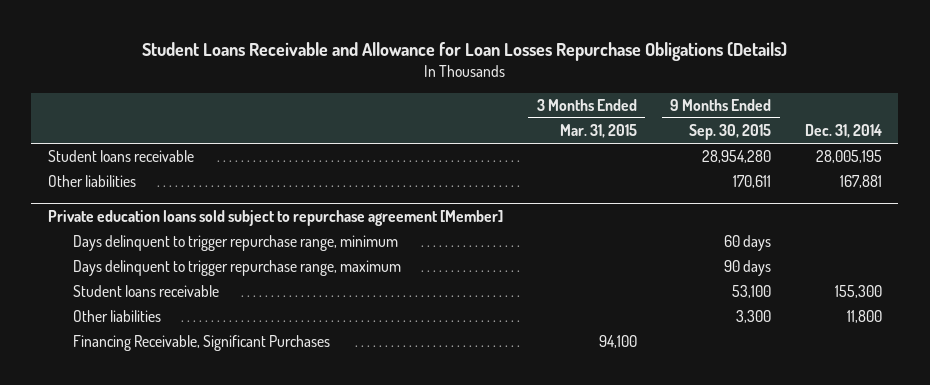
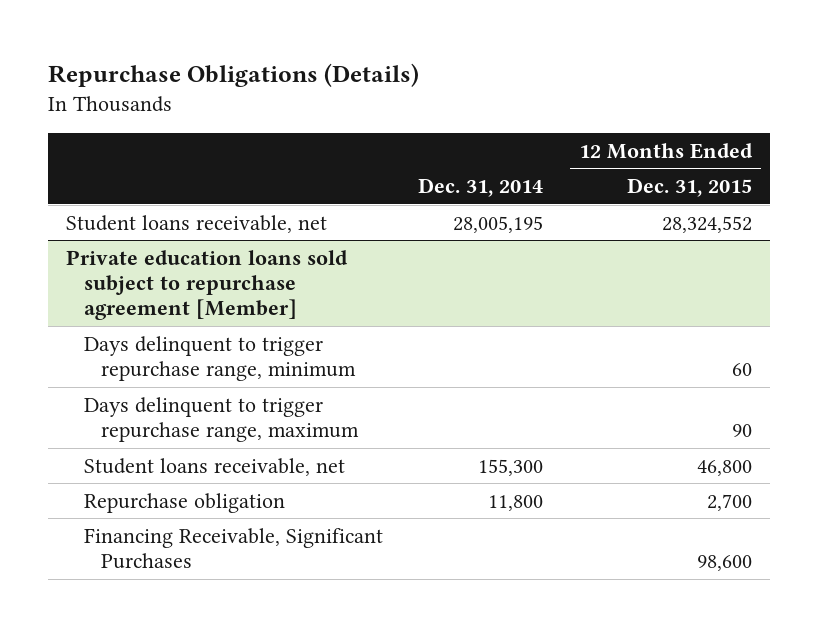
- Student Loans Receivable and Allowance for Loan Losses Repurchase Obligations (Details)
+ Repurchase Obligations (Details)
- | 3 Months Ended Mar. 31, 2015 | 9 Months Ended Sep. 30, 2015 | Dec. 31, 2014
+ | Dec. 31, 2014 | 12 Months Ended Dec. 31, 2015
- Student loans receivable | | 28,954,280 | 28,005,195
- Other liabilities | | 170,611 | 167,881
+ Student loans receivable, net | 28,005,195 | 28,324,552
@ Private education loans sold subject to repurchase agreement [Member]
- Student loans receivable | | 53,100 | 155,300
- Other liabilities | | 3,300 | 11,800
+ Student loans receivable, net | 155,300 | 46,800
+ Repurchase obligation | 11,800 | 2,700

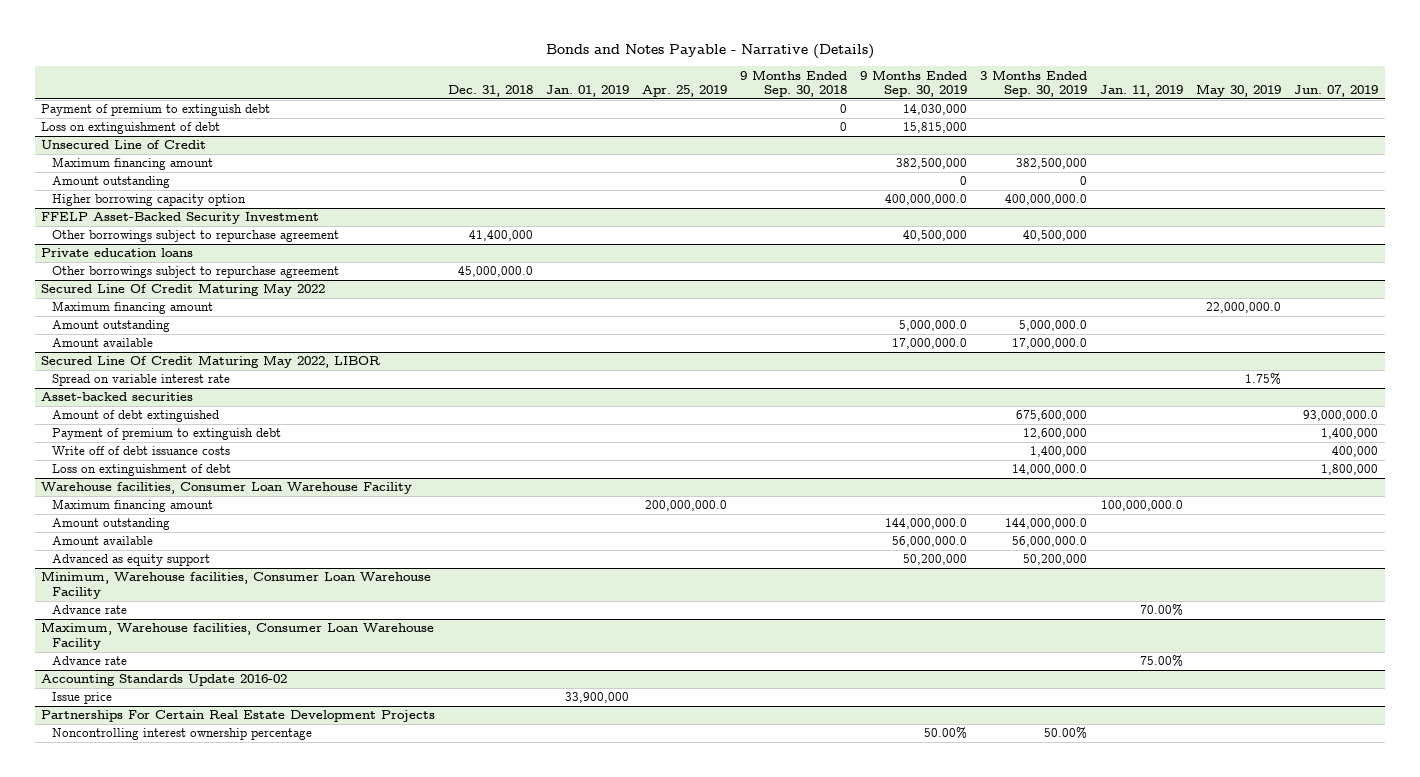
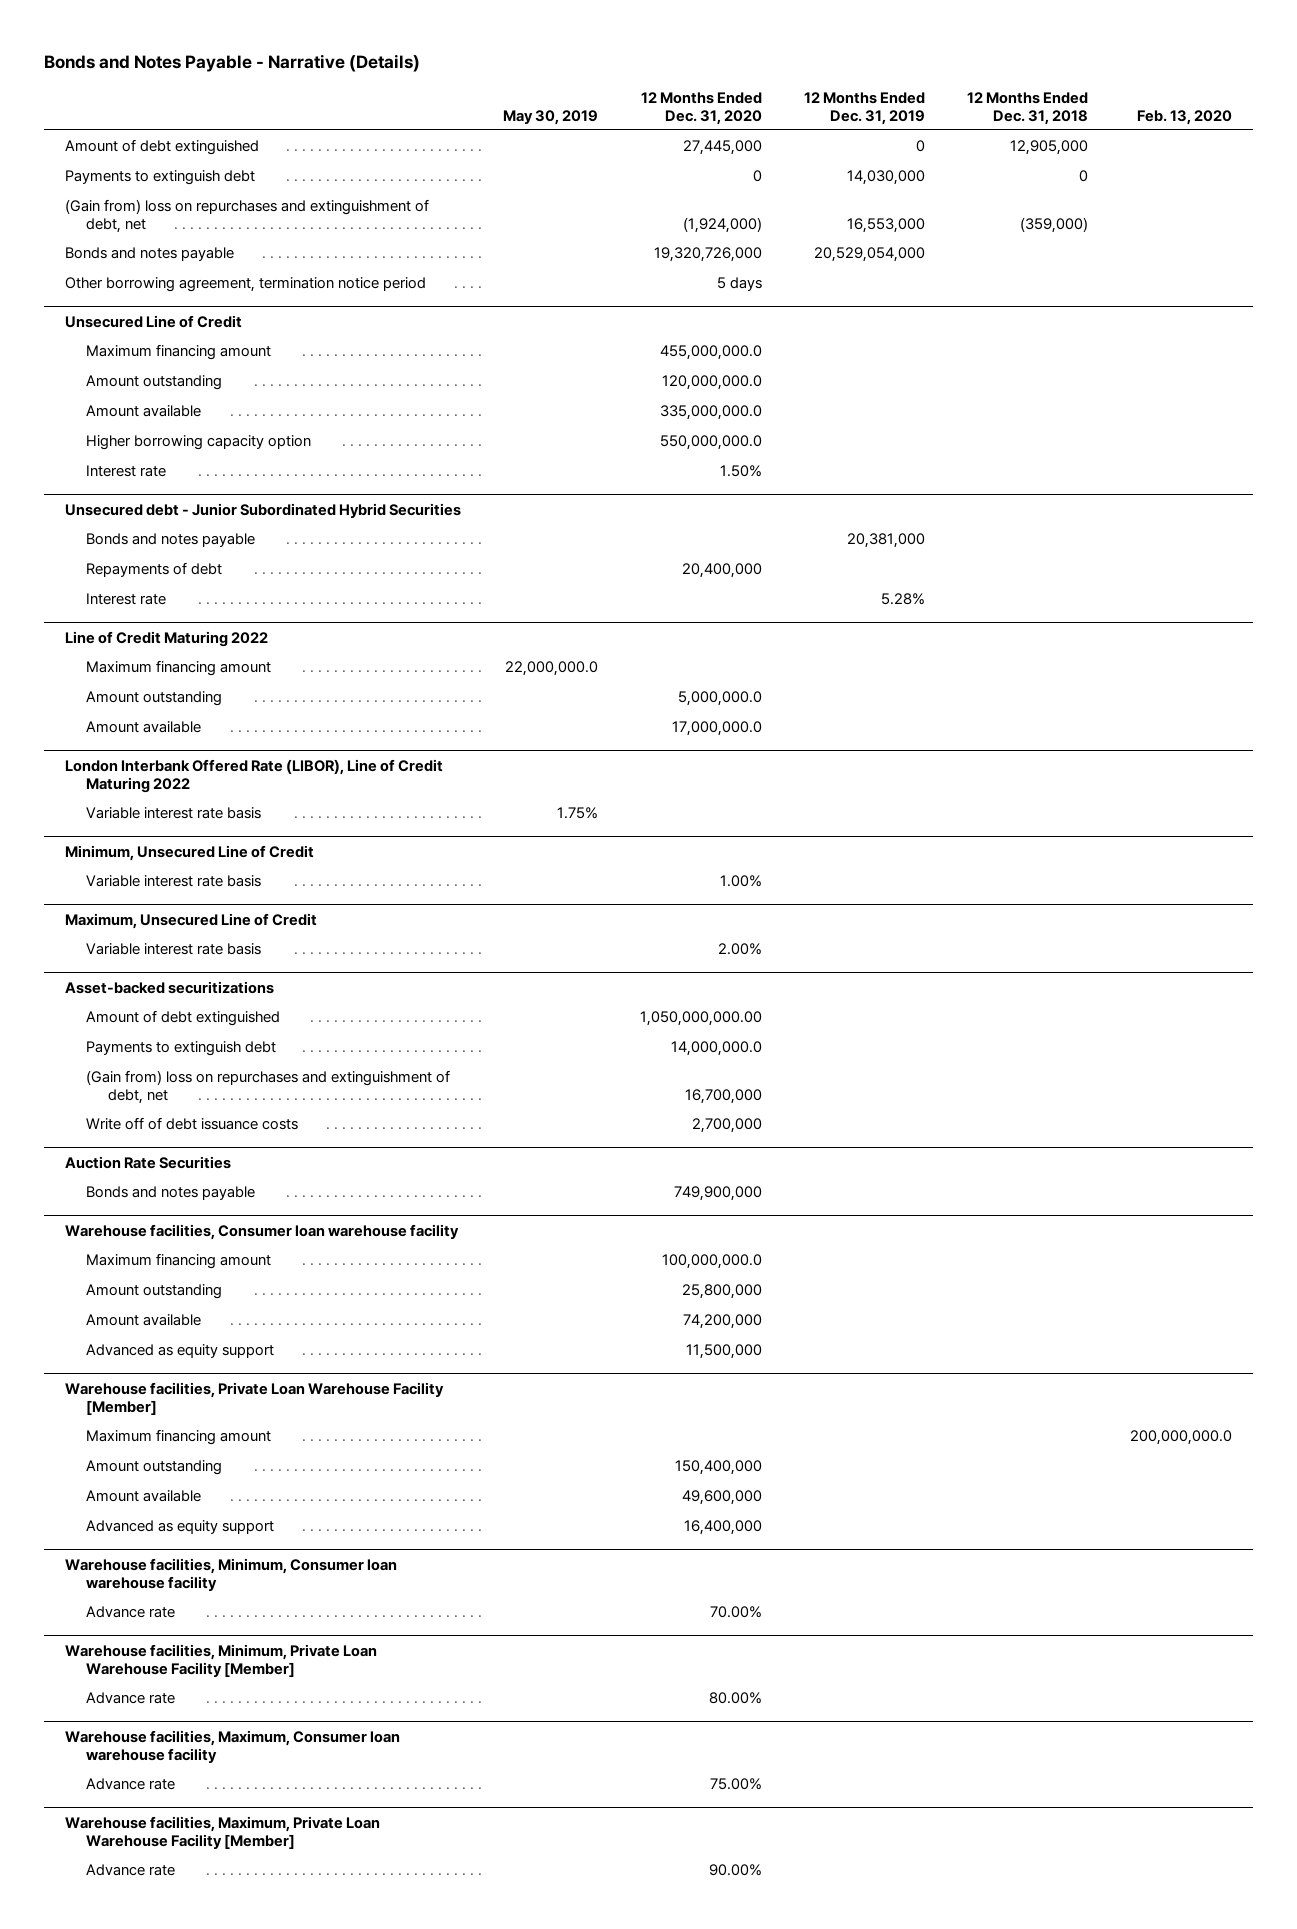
- | Dec. 31, 2018 | Jan. 01, 2019 | Apr. 25, 2019 | 9 Months Ended Sep. 30, 2018 | 9 Months Ended Sep. 30, 2019 | 3 Months Ended Sep. 30, 2019 | Jan. 11, 2019 | May 30, 2019 | Jun. 07, 2019
+ | May 30, 2019 | 12 Months Ended Dec. 31, 2020 | 12 Months Ended Dec. 31, 2019 | 12 Months Ended Dec. 31, 2018 | Feb. 13, 2020
- Payment of premium to extinguish debt | | | | 0 | 14,030,000 | | | |
- Loss on extinguishment of debt | | | | 0 | 15,815,000 | | | |
+ Amount of debt extinguished | | 27,445,000 | 0 | 12,905,000 |
+ Payments to extinguish debt | | 0 | 14,030,000 | 0 |
+ (Gain from) loss on repurchases and extinguishment of debt, net | | (1,924,000) | 16,553,000 | (359,000) |
+ Bonds and notes payable | | 19,320,726,000 | 20,529,054,000 | |
+ Other borrowing agreement, termination notice period | | 5 days | | |
@ Unsecured Line of Credit
+ Amount available | | 335,000,000.0 | | |
- FFELP Asset-Backed Security Investment
- Other borrowings subject to repurchase agreement | 41,400,000 | | | | 40,500,000 | 40,500,000 | | |
- Private education loans
- Other borrowings subject to repurchase agreement | 45,000,000.0 | | | | | | | |
- Secured Line Of Credit Maturing May 2022
@ Unsecured Line of Credit
+ Interest rate | | 1.50% | | |
+ Unsecured debt - Junior Subordinated Hybrid Securities
+ Bonds and notes payable | | | 20,381,000 | |
+ Repayments of debt | | 20,400,000 | | |
+ Interest rate | | | 5.28% | |
+ Line of Credit Maturing 2022
- Secured Line Of Credit Maturing May 2022, LIBOR
- Spread on variable interest rate | | | | | | | | 1.75% |
- Asset-backed securities
+ London Interbank Offered Rate (LIBOR), Line of Credit Maturing 2022
+ Variable interest rate basis | 1.75% | | | |
+ Minimum, Unsecured Line of Credit
+ Variable interest rate basis | | 1.00% | | |
+ Maximum, Unsecured Line of Credit
+ Variable interest rate basis | | 2.00% | | |
+ Asset-backed securitizations
- Payment of premium to extinguish debt | | | | | | 12,600,000 | | | 1,400,000
+ Payments to extinguish debt | | 14,000,000.0 | | |
+ (Gain from) loss on repurchases and extinguishment of debt, net | | 16,700,000 | | |
- Loss on extinguishment of debt | | | | | | 14,000,000.0 | | | 1,800,000
- Warehouse facilities, Consumer Loan Warehouse Facility
+ Auction Rate Securities
+ Bonds and notes payable | | 749,900,000 | | |
+ Warehouse facilities, Consumer loan warehouse facility
- Minimum, Warehouse facilities, Consumer Loan Warehouse Facility
+ Warehouse facilities, Private Loan Warehouse Facility [Member]
+ Maximum financing amount | | | | | 200,000,000.0
+ Amount outstanding | | 150,400,000 | | |
+ Amount available | | 49,600,000 | | |
+ Advanced as equity support | | 16,400,000 | | |
+ Warehouse facilities, Minimum, Consumer loan warehouse facility
- Maximum, Warehouse facilities, Consumer Loan Warehouse Facility
+ Warehouse facilities, Minimum, Private Loan Warehouse Facility [Member]
+ Advance rate | | 80.00% | | |
+ Warehouse facilities, Maximum, Consumer loan warehouse facility
- Accounting Standards Update 2016-02
- Issue price | | 33,900,000 | | | | | | |
- Partnerships For Certain Real Estate Development Projects
- Noncontrolling interest ownership percentage | | | | | 50.00% | 50.00% | | |
+ Warehouse facilities, Maximum, Private Loan Warehouse Facility [Member]
+ Advance rate | | 90.00% | | |

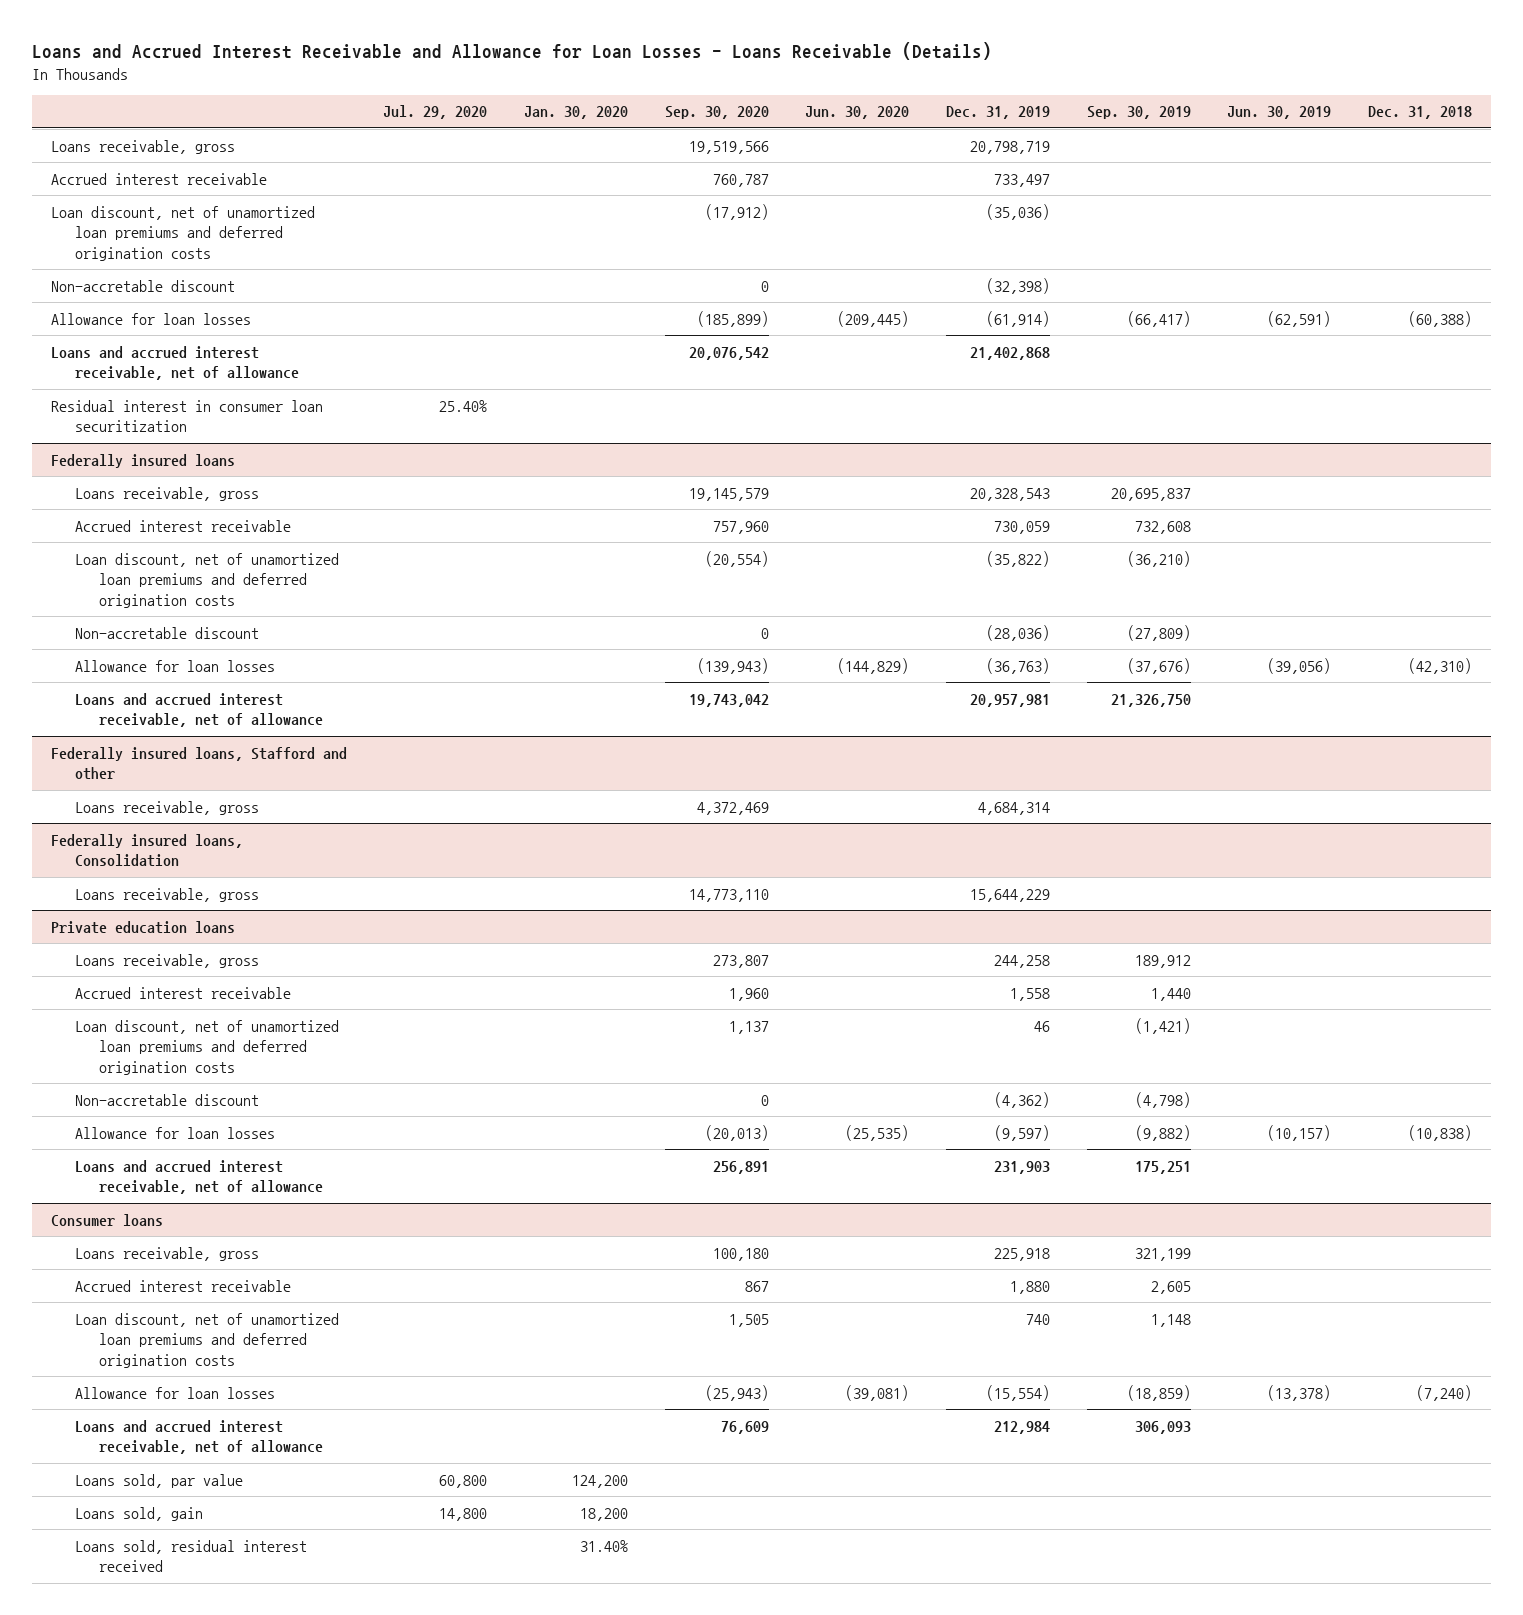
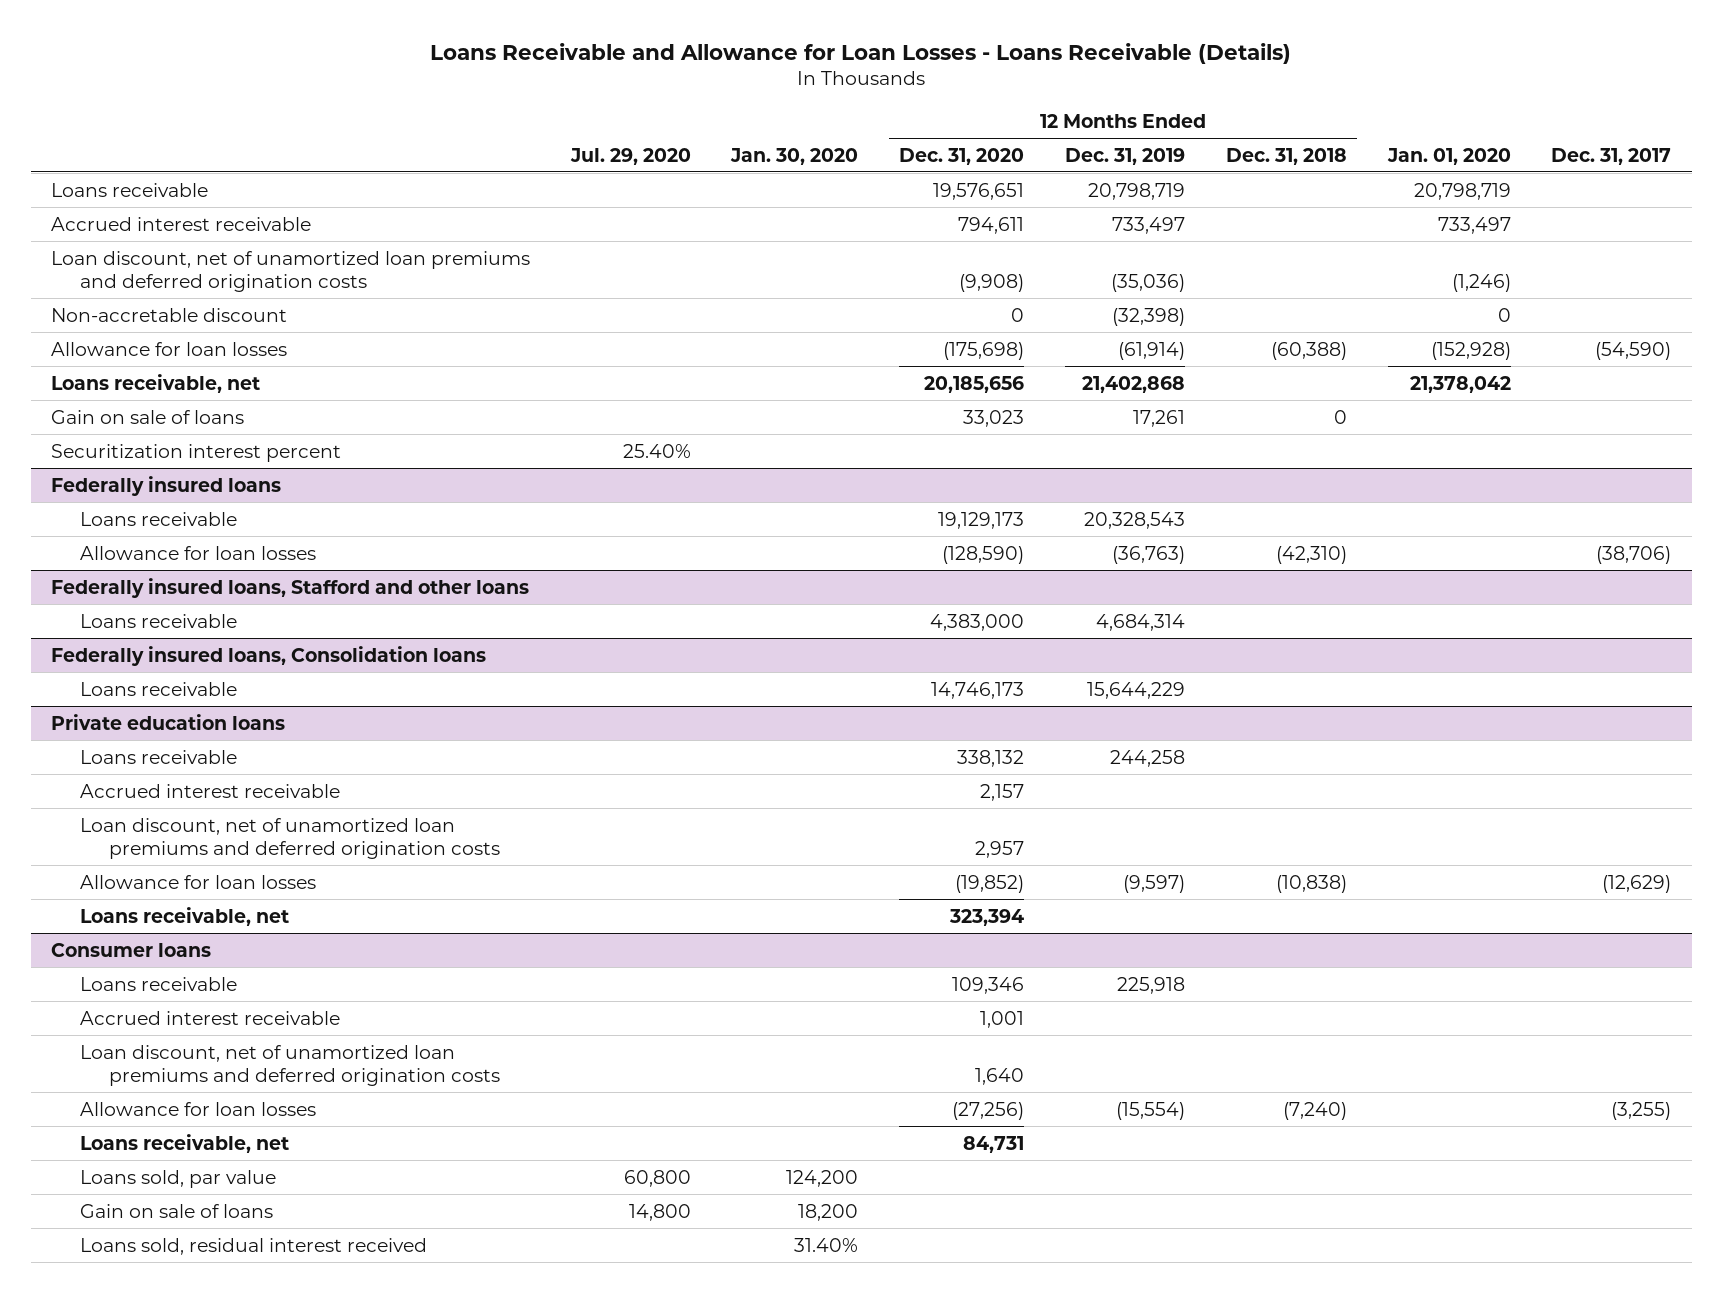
- Loans and Accrued Interest Receivable and Allowance for Loan Losses - Loans Receivable (Details)
+ Loans Receivable and Allowance for Loan Losses - Loans Receivable (Details)
- | Jul. 29, 2020 | Jan. 30, 2020 | Sep. 30, 2020 | Jun. 30, 2020 | Dec. 31, 2019 | Sep. 30, 2019 | Jun. 30, 2019 | Dec. 31, 2018
+ | Jul. 29, 2020 | Jan. 30, 2020 | 12 Months Ended Dec. 31, 2020 | 12 Months Ended Dec. 31, 2019 | 12 Months Ended Dec. 31, 2018 | Jan. 01, 2020 | Dec. 31, 2017
- Loans receivable, gross | | | 19,519,566 | | 20,798,719 | | |
+ Loans receivable | | | 19,576,651 | 20,798,719 | | 20,798,719 |
- Loans and accrued interest receivable, net of allowance | | | 20,076,542 | | 21,402,868 | | |
- Residual interest in consumer loan securitization | 25.40% | | | | | | |
+ Loans receivable, net | | | 20,185,656 | 21,402,868 | | 21,378,042 |
+ Gain on sale of loans | | | 33,023 | 17,261 | 0 | |
+ Securitization interest percent | 25.40% | | | | | |
@ Federally insured loans
- Loans receivable, gross | | | 19,145,579 | | 20,328,543 | 20,695,837 | |
- Accrued interest receivable | | | 757,960 | | 730,059 | 732,608 | |
- Loan discount, net of unamortized loan premiums and deferred origination costs | | | (20,554) | | (35,822) | (36,210) | |
- Non-accretable discount | | | 0 | | (28,036) | (27,809) | |
+ Loans receivable | | | 19,129,173 | 20,328,543 | | |
- Loans and accrued interest receivable, net of allowance | | | 19,743,042 | | 20,957,981 | 21,326,750 | |
- Federally insured loans, Stafford and other
- Loans receivable, gross | | | 4,372,469 | | 4,684,314 | | |
- Federally insured loans, Consolidation
- Loans receivable, gross | | | 14,773,110 | | 15,644,229 | | |
+ Federally insured loans, Stafford and other loans
+ Loans receivable | | | 4,383,000 | 4,684,314 | | |
+ Federally insured loans, Consolidation loans
+ Loans receivable | | | 14,746,173 | 15,644,229 | | |
@ Private education loans
- Loans receivable, gross | | | 273,807 | | 244,258 | 189,912 | |
+ Loans receivable | | | 338,132 | 244,258 | | |
- Non-accretable discount | | | 0 | | (4,362) | (4,798) | |
- Loans and accrued interest receivable, net of allowance | | | 256,891 | | 231,903 | 175,251 | |
+ Loans receivable, net | | | 323,394 | | | |
@ Consumer loans
- Loans receivable, gross | | | 100,180 | | 225,918 | 321,199 | |
+ Loans receivable | | | 109,346 | 225,918 | | |
- Loans and accrued interest receivable, net of allowance | | | 76,609 | | 212,984 | 306,093 | |
+ Loans receivable, net | | | 84,731 | | | |
- Loans sold, gain | 14,800 | 18,200 | | | | | |
+ Gain on sale of loans | 14,800 | 18,200 | | | | |

